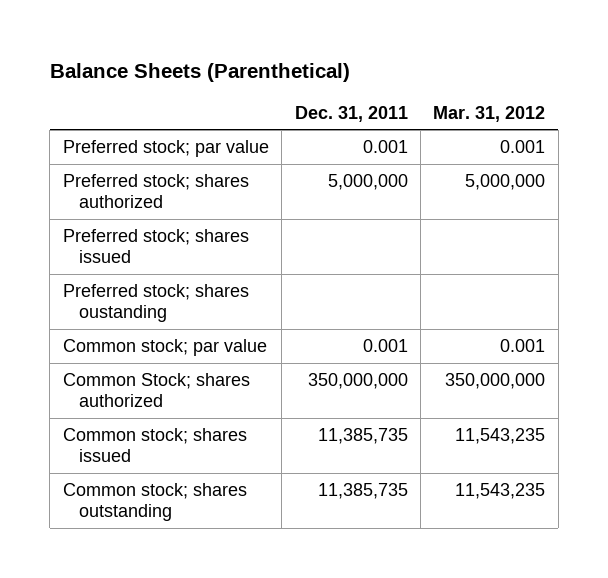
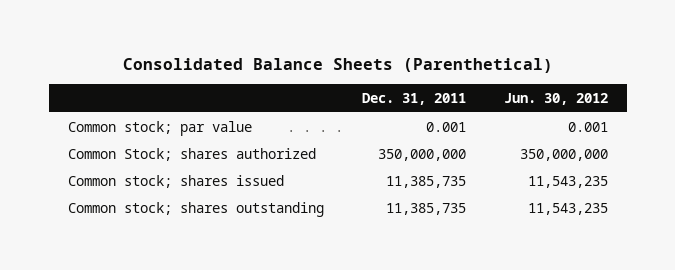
- Balance Sheets (Parenthetical)
+ Consolidated Balance Sheets (Parenthetical)
- | Dec. 31, 2011 | Mar. 31, 2012
+ | Dec. 31, 2011 | Jun. 30, 2012
- Preferred stock; par value | 0.001 | 0.001
- Preferred stock; shares authorized | 5,000,000 | 5,000,000
- Preferred stock; shares issued
- Preferred stock; shares oustanding

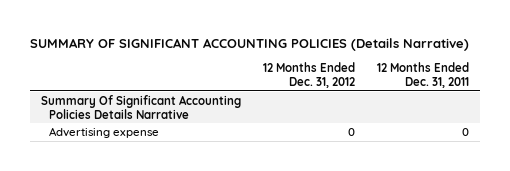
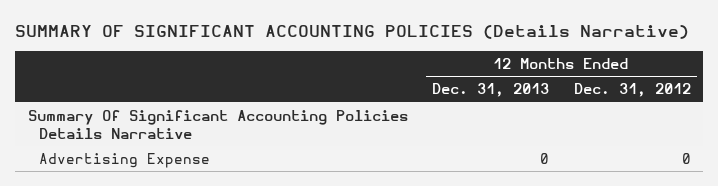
- | 12 Months Ended Dec. 31, 2012 | 12 Months Ended Dec. 31, 2011
+ | 12 Months Ended Dec. 31, 2013 | 12 Months Ended Dec. 31, 2012
- Advertising expense | 0 | 0
+ Advertising Expense | 0 | 0

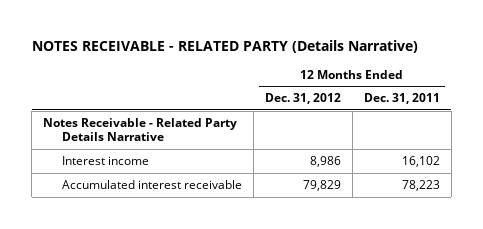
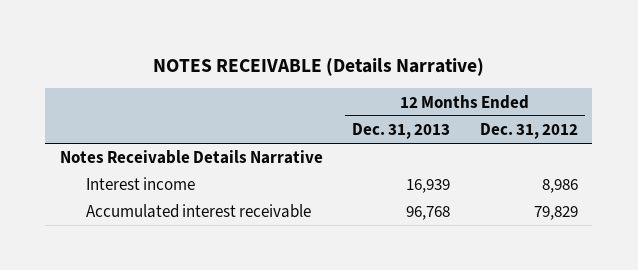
- NOTES RECEIVABLE - RELATED PARTY (Details Narrative)
+ NOTES RECEIVABLE (Details Narrative)
- | 12 Months Ended Dec. 31, 2012 | 12 Months Ended Dec. 31, 2011
+ | 12 Months Ended Dec. 31, 2013 | 12 Months Ended Dec. 31, 2012
- Notes Receivable - Related Party Details Narrative
+ Notes Receivable Details Narrative

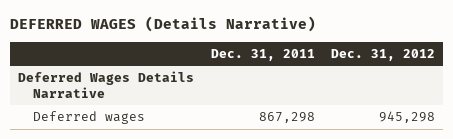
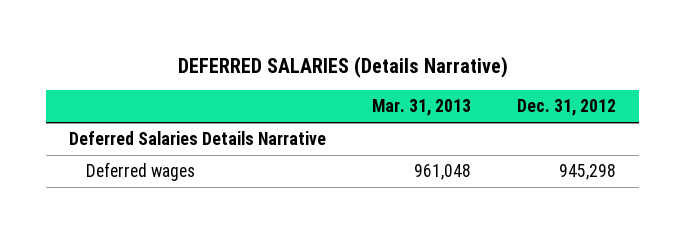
- DEFERRED WAGES (Details Narrative)
+ DEFERRED SALARIES (Details Narrative)
- | Dec. 31, 2011 | Dec. 31, 2012
+ | Mar. 31, 2013 | Dec. 31, 2012
- Deferred Wages Details Narrative
+ Deferred Salaries Details Narrative

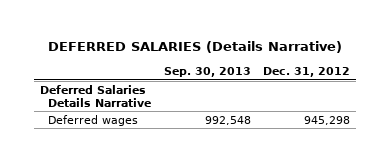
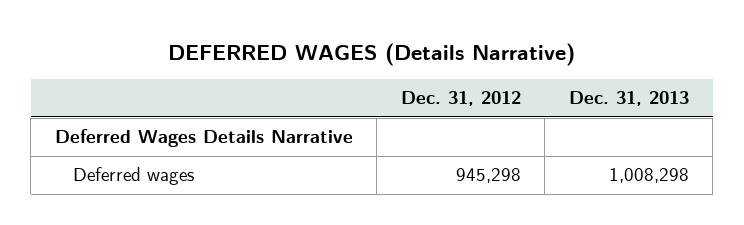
- DEFERRED SALARIES (Details Narrative)
+ DEFERRED WAGES (Details Narrative)
- | Sep. 30, 2013 | Dec. 31, 2012
+ | Dec. 31, 2012 | Dec. 31, 2013
- Deferred Salaries Details Narrative
+ Deferred Wages Details Narrative

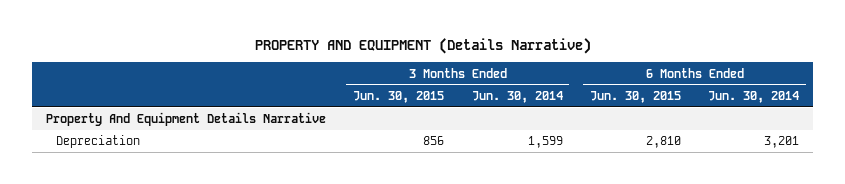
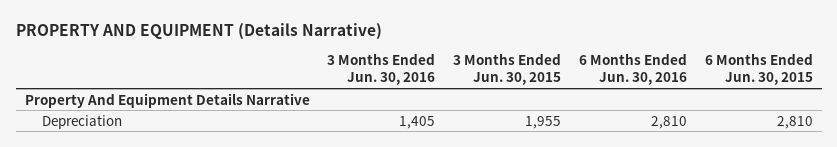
- | 3 Months Ended Jun. 30, 2015 | 3 Months Ended Jun. 30, 2014 | 6 Months Ended Jun. 30, 2015 | 6 Months Ended Jun. 30, 2014
+ | 3 Months Ended Jun. 30, 2016 | 3 Months Ended Jun. 30, 2015 | 6 Months Ended Jun. 30, 2016 | 6 Months Ended Jun. 30, 2015
- Depreciation | 856 | 1,599 | 2,810 | 3,201
+ Depreciation | 1,405 | 1,955 | 2,810 | 2,810

